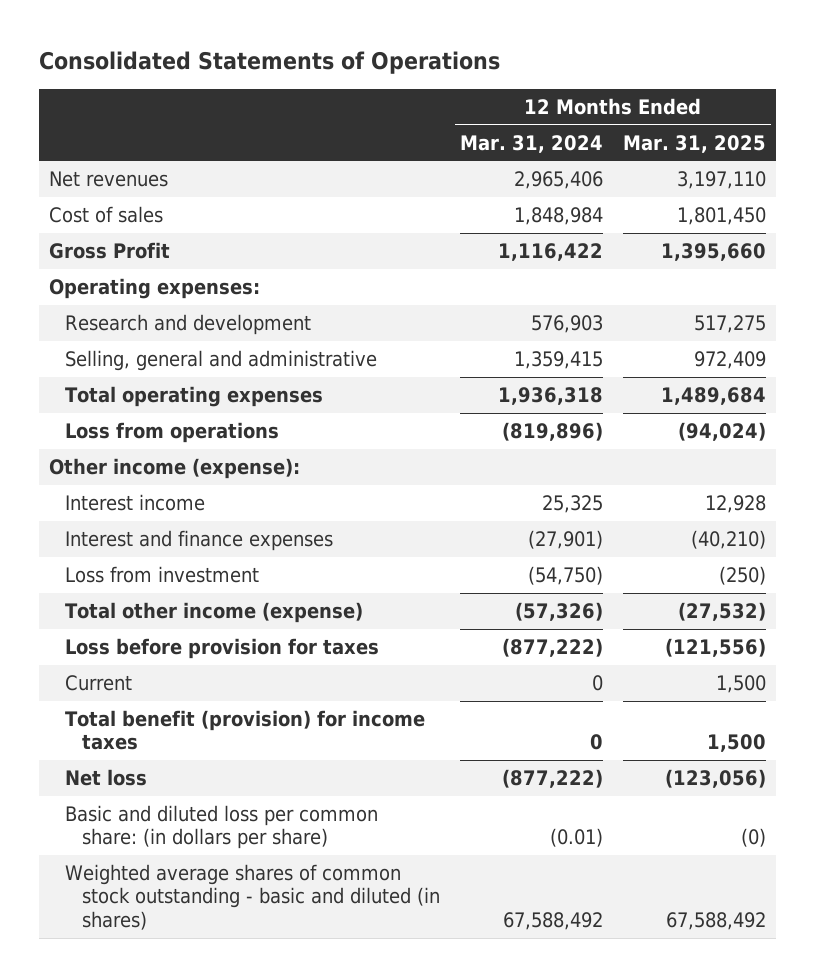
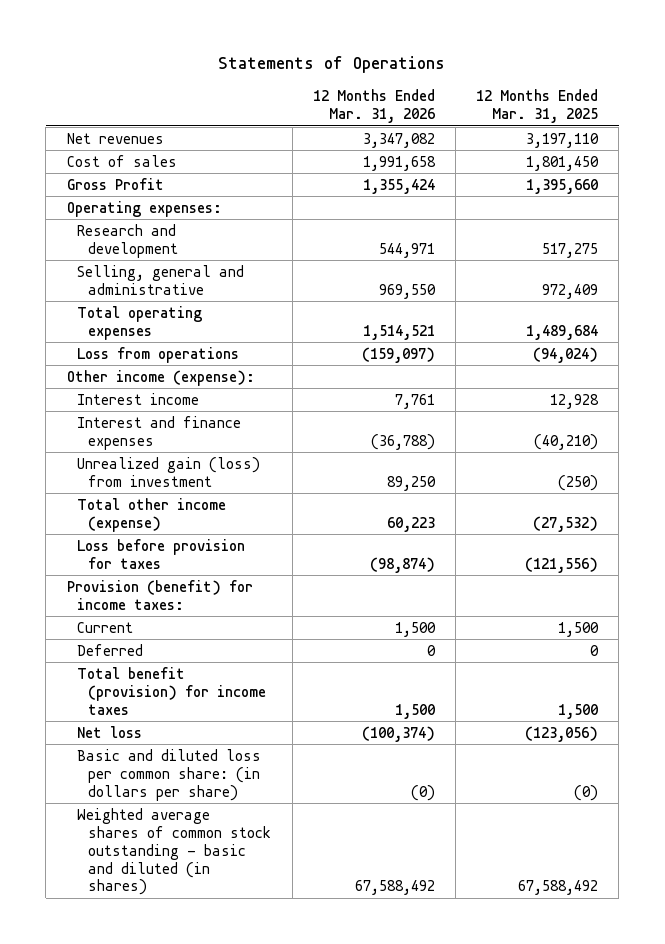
- Consolidated Statements of Operations
+ Statements of Operations
- | 12 Months Ended Mar. 31, 2024 | 12 Months Ended Mar. 31, 2025
+ | 12 Months Ended Mar. 31, 2026 | 12 Months Ended Mar. 31, 2025
- Loss from investment | (54,750) | (250)
+ Unrealized gain (loss) from investment | 89,250 | (250)
+ Provision (benefit) for income taxes:
+ Deferred | 0 | 0

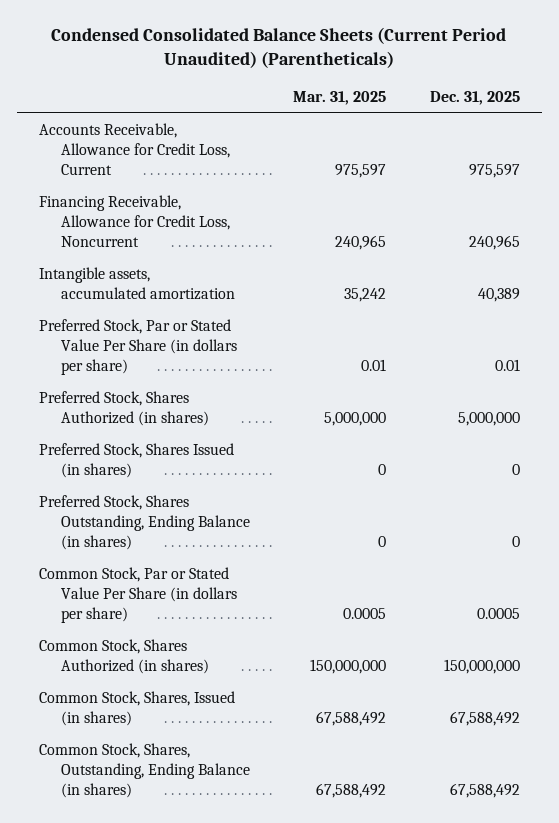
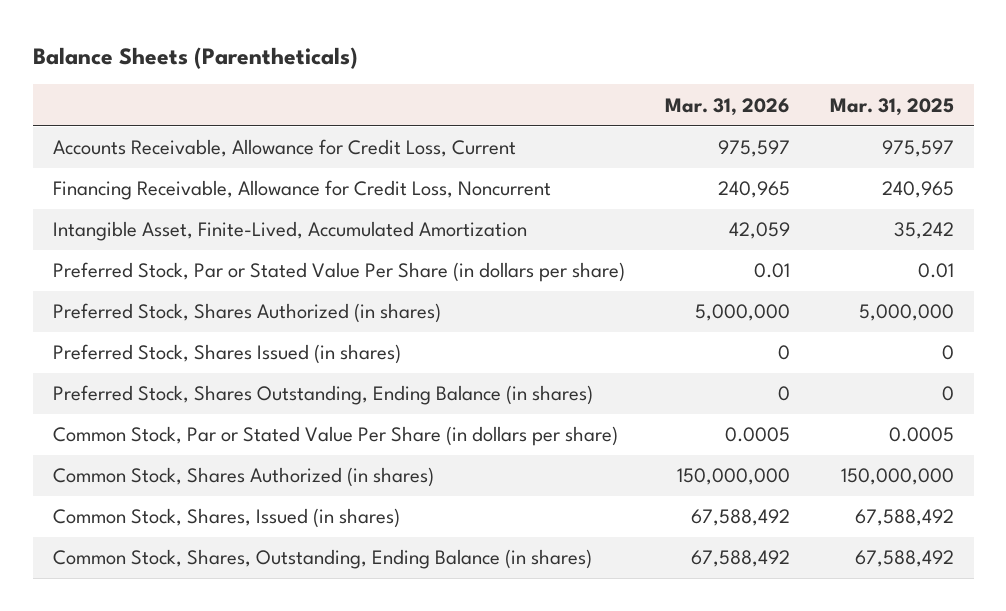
- Condensed Consolidated Balance Sheets (Current Period Unaudited) (Parentheticals)
+ Balance Sheets (Parentheticals)
- | Mar. 31, 2025 | Dec. 31, 2025
+ | Mar. 31, 2026 | Mar. 31, 2025
- Intangible assets, accumulated amortization | 35,242 | 40,389
+ Intangible Asset, Finite-Lived, Accumulated Amortization | 42,059 | 35,242

